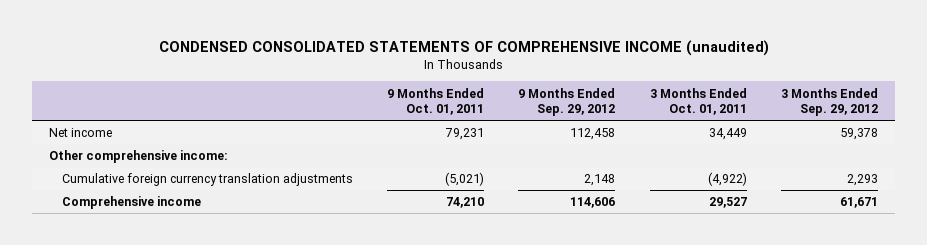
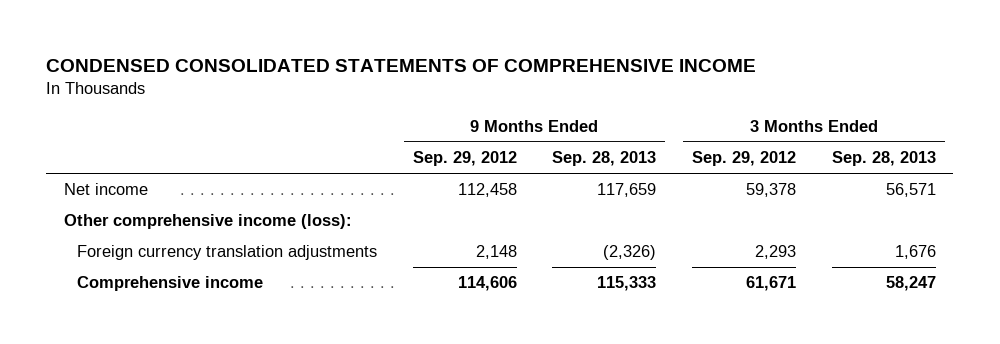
- CONDENSED CONSOLIDATED STATEMENTS OF COMPREHENSIVE INCOME (unaudited)
+ CONDENSED CONSOLIDATED STATEMENTS OF COMPREHENSIVE INCOME
- | 9 Months Ended Oct. 01, 2011 | 9 Months Ended Sep. 29, 2012 | 3 Months Ended Oct. 01, 2011 | 3 Months Ended Sep. 29, 2012
+ | 9 Months Ended Sep. 29, 2012 | 9 Months Ended Sep. 28, 2013 | 3 Months Ended Sep. 29, 2012 | 3 Months Ended Sep. 28, 2013
- Other comprehensive income:
- Cumulative foreign currency translation adjustments | (5,021) | 2,148 | (4,922) | 2,293
+ Other comprehensive income (loss):
+ Foreign currency translation adjustments | 2,148 | (2,326) | 2,293 | 1,676

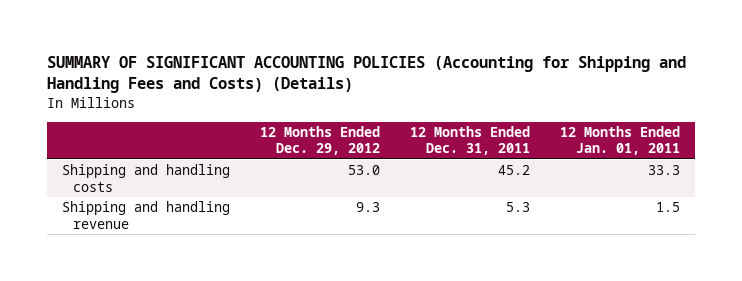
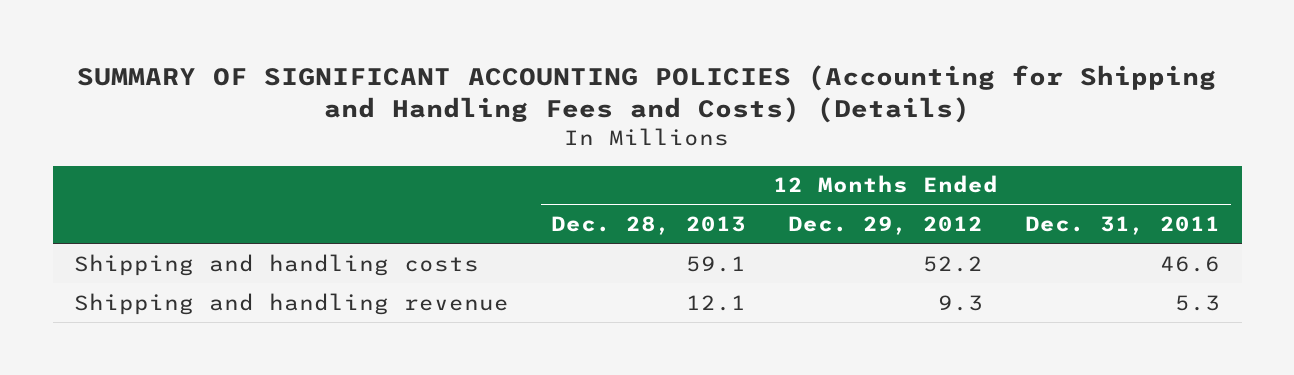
- | 12 Months Ended Dec. 29, 2012 | 12 Months Ended Dec. 31, 2011 | 12 Months Ended Jan. 01, 2011
+ | 12 Months Ended Dec. 28, 2013 | 12 Months Ended Dec. 29, 2012 | 12 Months Ended Dec. 31, 2011
- Shipping and handling costs | 53.0 | 45.2 | 33.3
+ Shipping and handling costs | 59.1 | 52.2 | 46.6

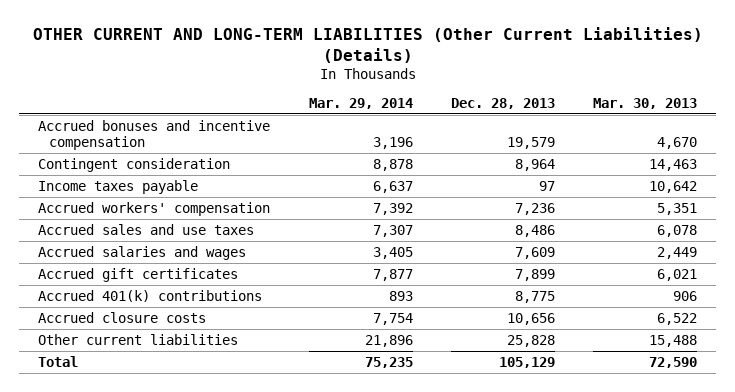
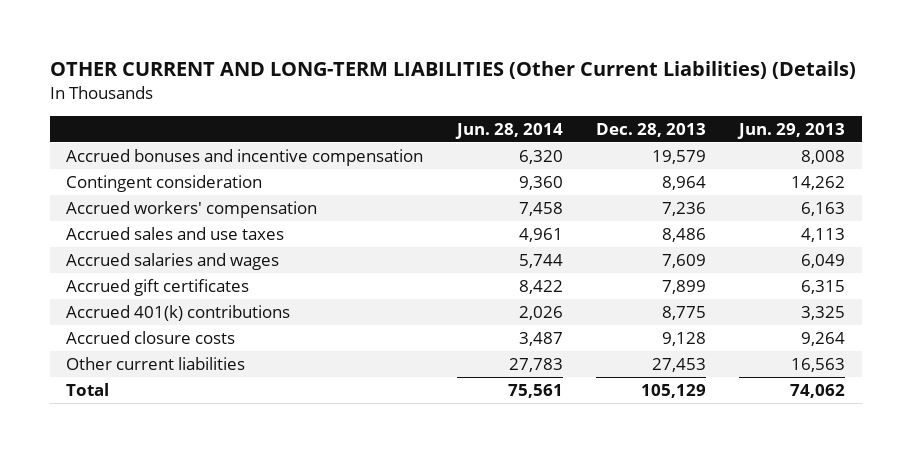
- | Mar. 29, 2014 | Dec. 28, 2013 | Mar. 30, 2013
+ | Jun. 28, 2014 | Dec. 28, 2013 | Jun. 29, 2013
- Income taxes payable | 6,637 | 97 | 10,642
- Accrued closure costs | 7,754 | 10,656 | 6,522
- Other current liabilities | 21,896 | 25,828 | 15,488
+ Accrued closure costs | 3,487 | 9,128 | 9,264
+ Other current liabilities | 27,783 | 27,453 | 16,563

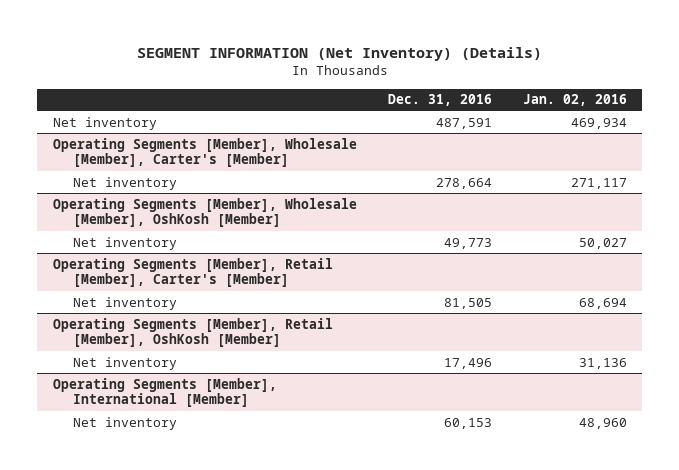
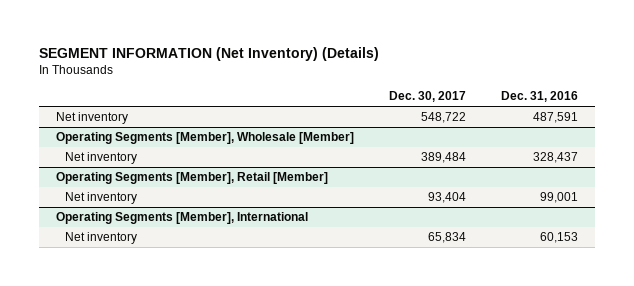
- | Dec. 31, 2016 | Jan. 02, 2016
+ | Dec. 30, 2017 | Dec. 31, 2016
- Operating Segments [Member], Wholesale [Member], Carter's [Member]
- Net inventory | 278,664 | 271,117
- Operating Segments [Member], Wholesale [Member], OshKosh [Member]
- Net inventory | 49,773 | 50,027
- Operating Segments [Member], Retail [Member], Carter's [Member]
- Net inventory | 81,505 | 68,694
- Operating Segments [Member], Retail [Member], OshKosh [Member]
- Net inventory | 17,496 | 31,136
- Operating Segments [Member], International [Member]
+ Operating Segments [Member], Wholesale [Member]
+ Net inventory | 389,484 | 328,437
+ Operating Segments [Member], Retail [Member]
+ Net inventory | 93,404 | 99,001
+ Operating Segments [Member], International

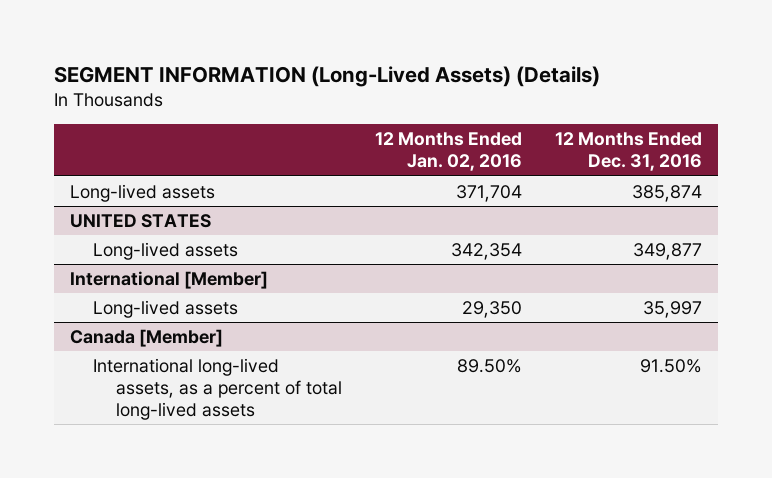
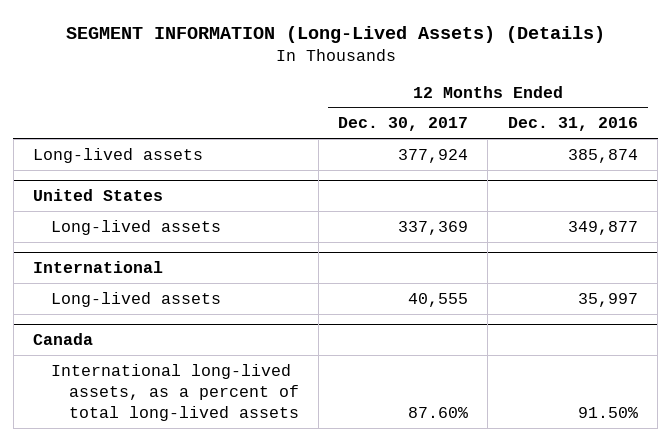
- | 12 Months Ended Jan. 02, 2016 | 12 Months Ended Dec. 31, 2016
+ | 12 Months Ended Dec. 30, 2017 | 12 Months Ended Dec. 31, 2016
- UNITED STATES
+ United States
- International [Member]
+ International
- Canada [Member]
+ Canada

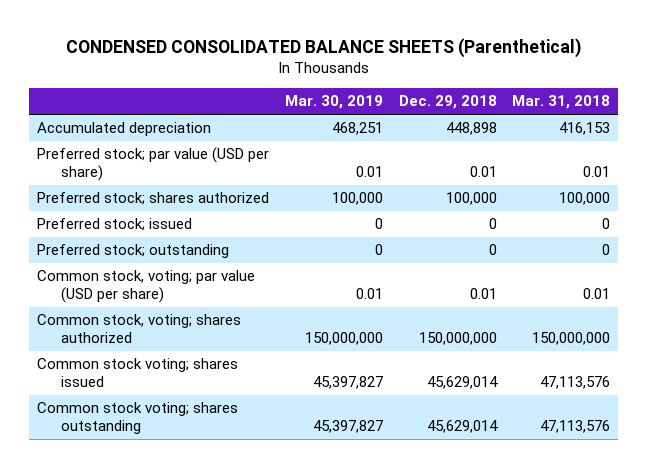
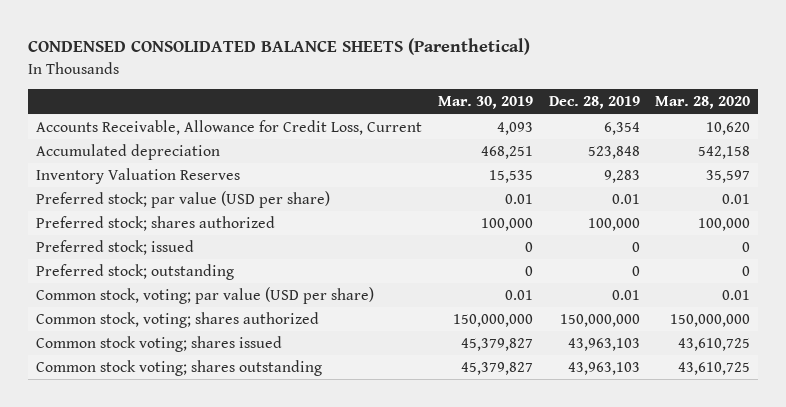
- | Mar. 30, 2019 | Dec. 29, 2018 | Mar. 31, 2018
+ | Mar. 30, 2019 | Dec. 28, 2019 | Mar. 28, 2020
+ Accounts Receivable, Allowance for Credit Loss, Current | 4,093 | 6,354 | 10,620
+ Inventory Valuation Reserves | 15,535 | 9,283 | 35,597
- Common stock voting; shares issued | 45,397,827 | 45,629,014 | 47,113,576
- Common stock voting; shares outstanding | 45,397,827 | 45,629,014 | 47,113,576
+ Common stock voting; shares issued | 45,379,827 | 43,963,103 | 43,610,725
+ Common stock voting; shares outstanding | 45,379,827 | 43,963,103 | 43,610,725

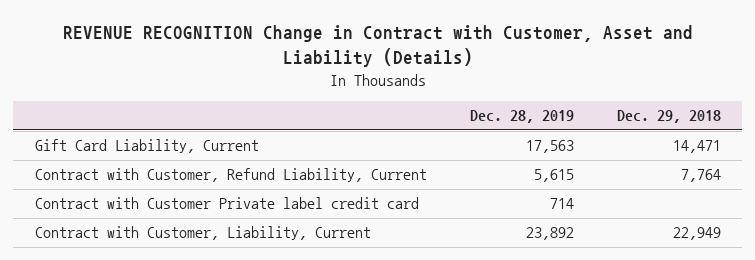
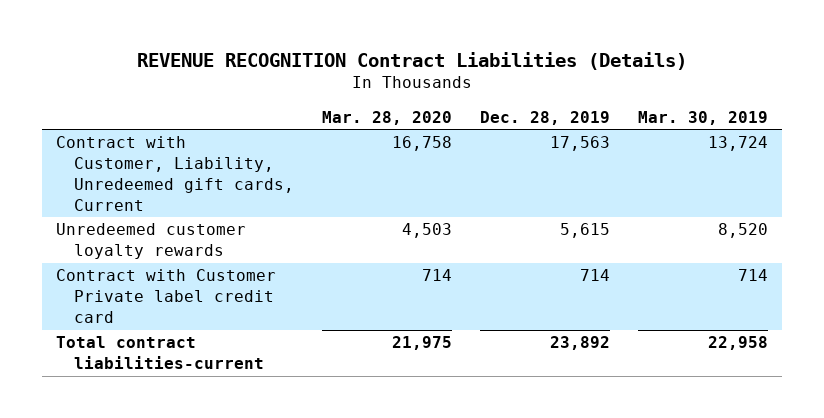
- REVENUE RECOGNITION Change in Contract with Customer, Asset and Liability (Details)
+ REVENUE RECOGNITION Contract Liabilities (Details)
- | Dec. 28, 2019 | Dec. 29, 2018
+ | Mar. 28, 2020 | Dec. 28, 2019 | Mar. 30, 2019
- Gift Card Liability, Current | 17,563 | 14,471
- Contract with Customer, Refund Liability, Current | 5,615 | 7,764
+ Contract with Customer, Liability, Unredeemed gift cards, Current | 16,758 | 17,563 | 13,724
+ Unredeemed customer loyalty rewards | 4,503 | 5,615 | 8,520
- Contract with Customer, Liability, Current | 23,892 | 22,949
+ Total contract liabilities-current | 21,975 | 23,892 | 22,958

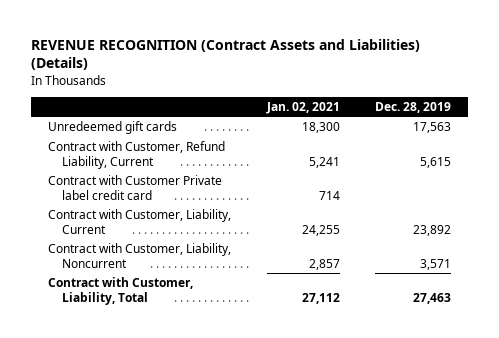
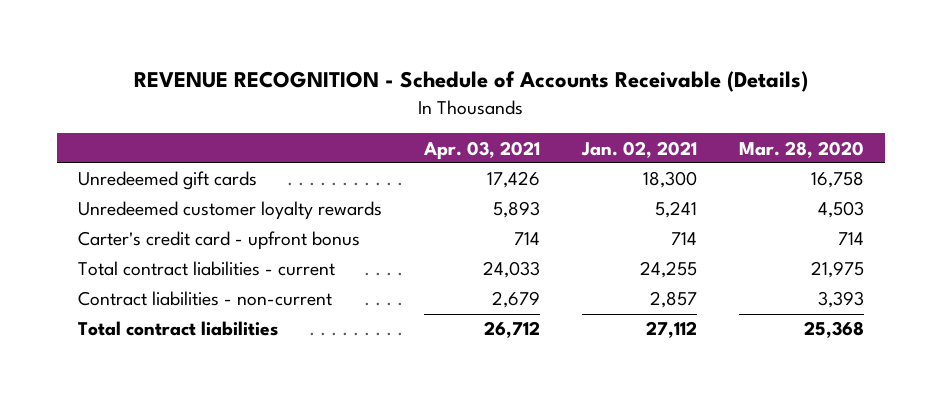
- REVENUE RECOGNITION (Contract Assets and Liabilities) (Details)
+ REVENUE RECOGNITION - Schedule of Accounts Receivable (Details)
- | Jan. 02, 2021 | Dec. 28, 2019
+ | Apr. 03, 2021 | Jan. 02, 2021 | Mar. 28, 2020
- Contract with Customer, Refund Liability, Current | 5,241 | 5,615
- Contract with Customer Private label credit card | 714 |
- Contract with Customer, Liability, Current | 24,255 | 23,892
- Contract with Customer, Liability, Noncurrent | 2,857 | 3,571
- Contract with Customer, Liability, Total | 27,112 | 27,463
+ Unredeemed customer loyalty rewards | 5,893 | 5,241 | 4,503
+ Carter's credit card - upfront bonus | 714 | 714 | 714
+ Total contract liabilities - current | 24,033 | 24,255 | 21,975
+ Contract liabilities - non-current | 2,679 | 2,857 | 3,393
+ Total contract liabilities | 26,712 | 27,112 | 25,368

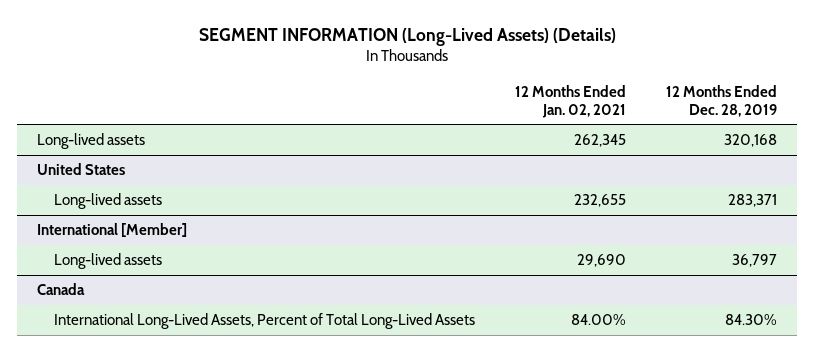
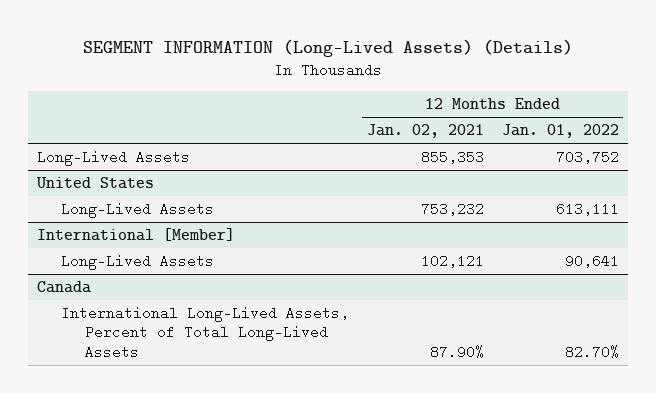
- | 12 Months Ended Jan. 02, 2021 | 12 Months Ended Dec. 28, 2019
+ | 12 Months Ended Jan. 02, 2021 | 12 Months Ended Jan. 01, 2022
- Long-lived assets | 262,345 | 320,168
+ Long-Lived Assets | 855,353 | 703,752
@ United States
- Long-lived assets | 232,655 | 283,371
+ Long-Lived Assets | 753,232 | 613,111
@ International [Member]
- Long-lived assets | 29,690 | 36,797
+ Long-Lived Assets | 102,121 | 90,641
@ Canada
- International Long-Lived Assets, Percent of Total Long-Lived Assets | 84.00% | 84.30%
+ International Long-Lived Assets, Percent of Total Long-Lived Assets | 87.90% | 82.70%

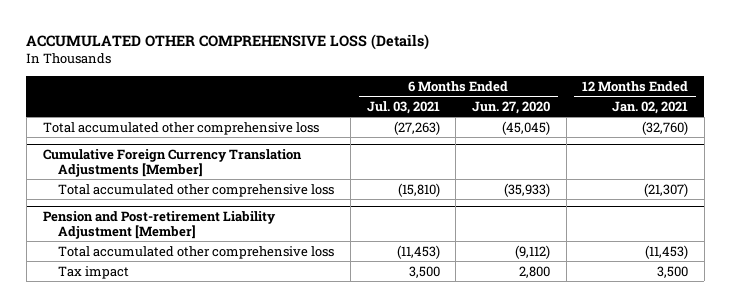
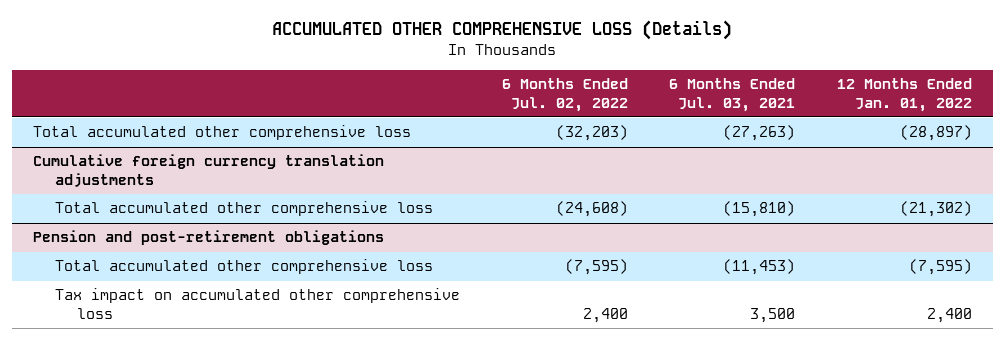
- | 6 Months Ended Jul. 03, 2021 | 6 Months Ended Jun. 27, 2020 | 12 Months Ended Jan. 02, 2021
+ | 6 Months Ended Jul. 02, 2022 | 6 Months Ended Jul. 03, 2021 | 12 Months Ended Jan. 01, 2022
- Cumulative Foreign Currency Translation Adjustments [Member]
+ Cumulative foreign currency translation adjustments
- Pension and Post-retirement Liability Adjustment [Member]
+ Pension and post-retirement obligations
- Tax impact | 3,500 | 2,800 | 3,500
+ Tax impact on accumulated other comprehensive loss | 2,400 | 3,500 | 2,400

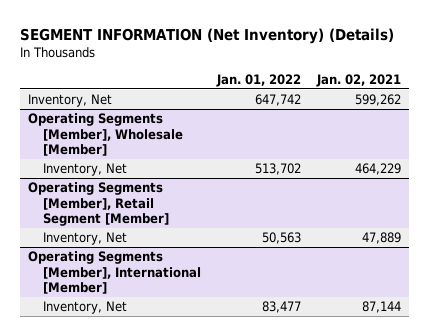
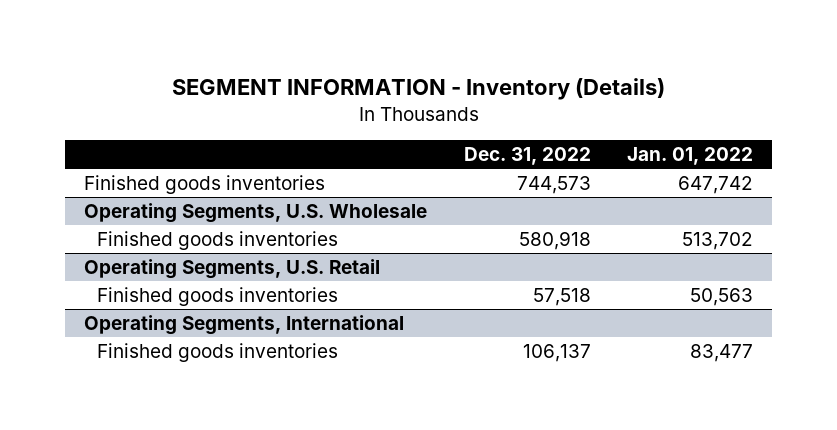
- SEGMENT INFORMATION (Net Inventory) (Details)
+ SEGMENT INFORMATION - Inventory (Details)
- | Jan. 01, 2022 | Jan. 02, 2021
+ | Dec. 31, 2022 | Jan. 01, 2022
- Inventory, Net | 647,742 | 599,262
- Operating Segments [Member], Wholesale [Member]
- Inventory, Net | 513,702 | 464,229
- Operating Segments [Member], Retail Segment [Member]
- Inventory, Net | 50,563 | 47,889
- Operating Segments [Member], International [Member]
- Inventory, Net | 83,477 | 87,144
+ Finished goods inventories | 744,573 | 647,742
+ Operating Segments, U.S. Wholesale
+ Finished goods inventories | 580,918 | 513,702
+ Operating Segments, U.S. Retail
+ Finished goods inventories | 57,518 | 50,563
+ Operating Segments, International
+ Finished goods inventories | 106,137 | 83,477

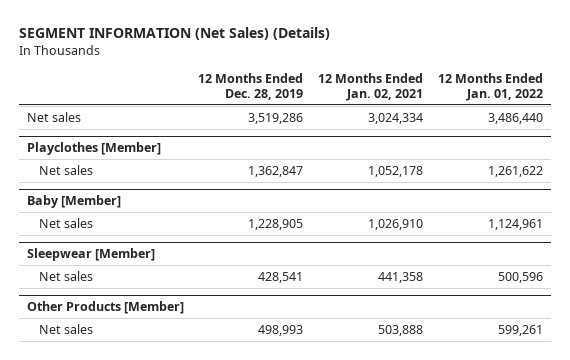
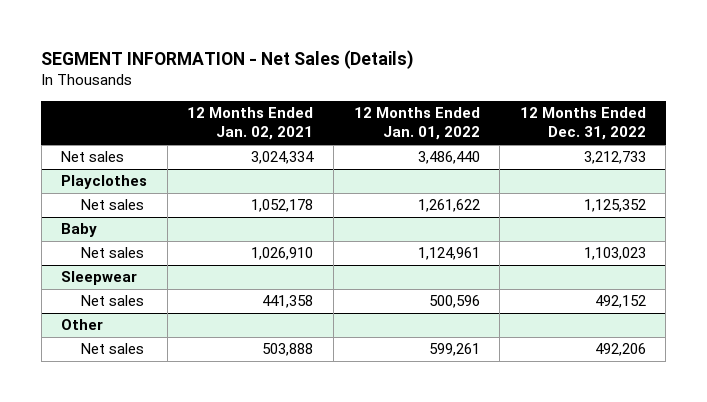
- SEGMENT INFORMATION (Net Sales) (Details)
+ SEGMENT INFORMATION - Net Sales (Details)
- | 12 Months Ended Dec. 28, 2019 | 12 Months Ended Jan. 02, 2021 | 12 Months Ended Jan. 01, 2022
+ | 12 Months Ended Jan. 02, 2021 | 12 Months Ended Jan. 01, 2022 | 12 Months Ended Dec. 31, 2022
- Playclothes [Member]
+ Playclothes
- Baby [Member]
+ Baby
- Sleepwear [Member]
+ Sleepwear
- Other Products [Member]
+ Other

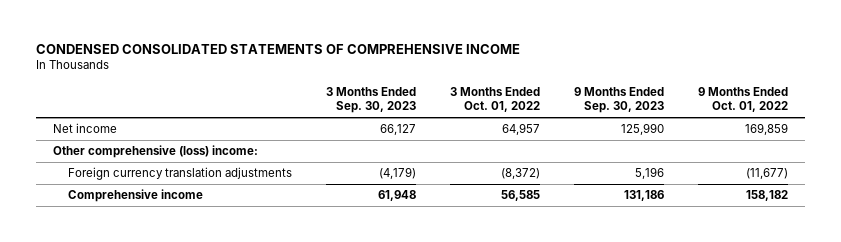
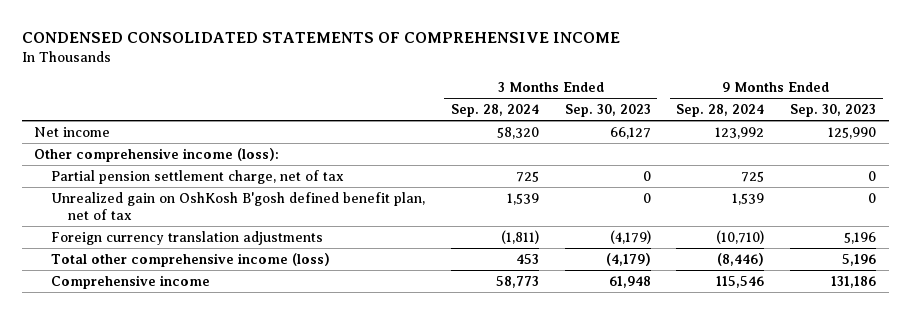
- | 3 Months Ended Sep. 30, 2023 | 3 Months Ended Oct. 01, 2022 | 9 Months Ended Sep. 30, 2023 | 9 Months Ended Oct. 01, 2022
+ | 3 Months Ended Sep. 28, 2024 | 3 Months Ended Sep. 30, 2023 | 9 Months Ended Sep. 28, 2024 | 9 Months Ended Sep. 30, 2023
- Other comprehensive (loss) income:
+ Other comprehensive income (loss):
+ Partial pension settlement charge, net of tax | 725 | 0 | 725 | 0
+ Unrealized gain on OshKosh B'gosh defined benefit plan, net of tax | 1,539 | 0 | 1,539 | 0
+ Total other comprehensive income (loss) | 453 | (4,179) | (8,446) | 5,196

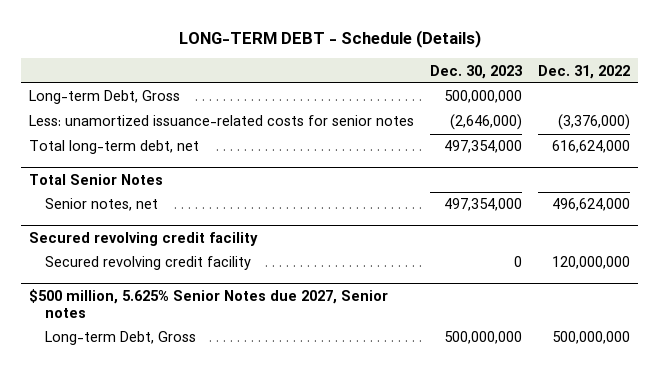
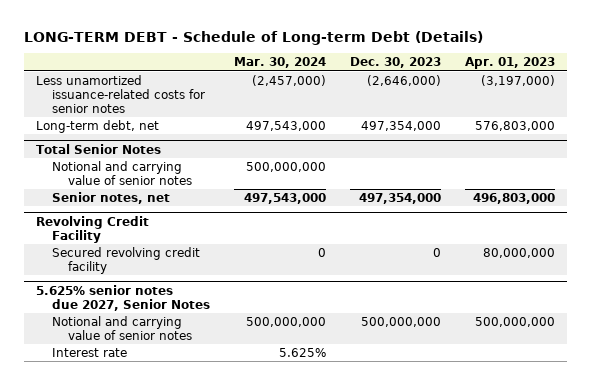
- LONG-TERM DEBT - Schedule (Details)
+ LONG-TERM DEBT - Schedule of Long-term Debt (Details)
- | Dec. 30, 2023 | Dec. 31, 2022
+ | Mar. 30, 2024 | Dec. 30, 2023 | Apr. 01, 2023
- Long-term Debt, Gross | 500,000,000 |
- Less: unamortized issuance-related costs for senior notes | (2,646,000) | (3,376,000)
- Total long-term debt, net | 497,354,000 | 616,624,000
+ Less unamortized issuance-related costs for senior notes | (2,457,000) | (2,646,000) | (3,197,000)
+ Long-term debt, net | 497,543,000 | 497,354,000 | 576,803,000
@ Total Senior Notes
+ Notional and carrying value of senior notes | 500,000,000 | |
- Secured revolving credit facility
+ Revolving Credit Facility
- $500 million, 5.625% Senior Notes due 2027, Senior notes
- Long-term Debt, Gross | 500,000,000 | 500,000,000
+ 5.625% senior notes due 2027, Senior Notes
+ Notional and carrying value of senior notes | 500,000,000 | 500,000,000 | 500,000,000
+ Interest rate | 5.625% | |

